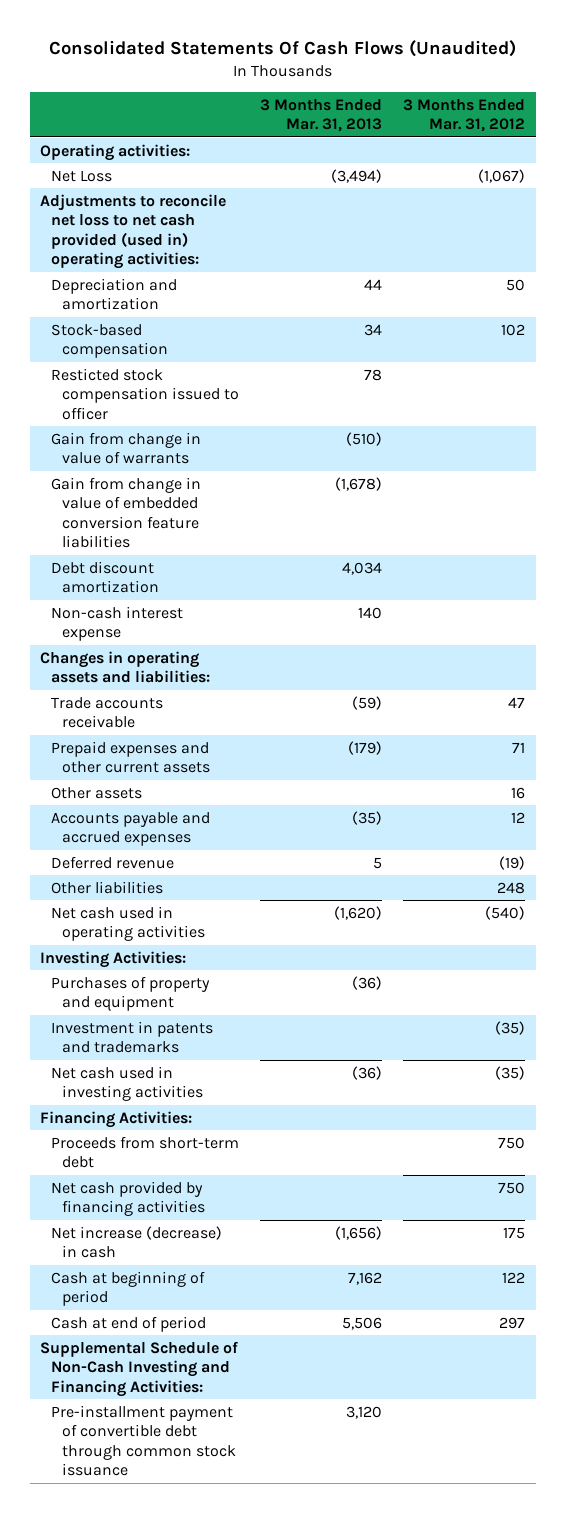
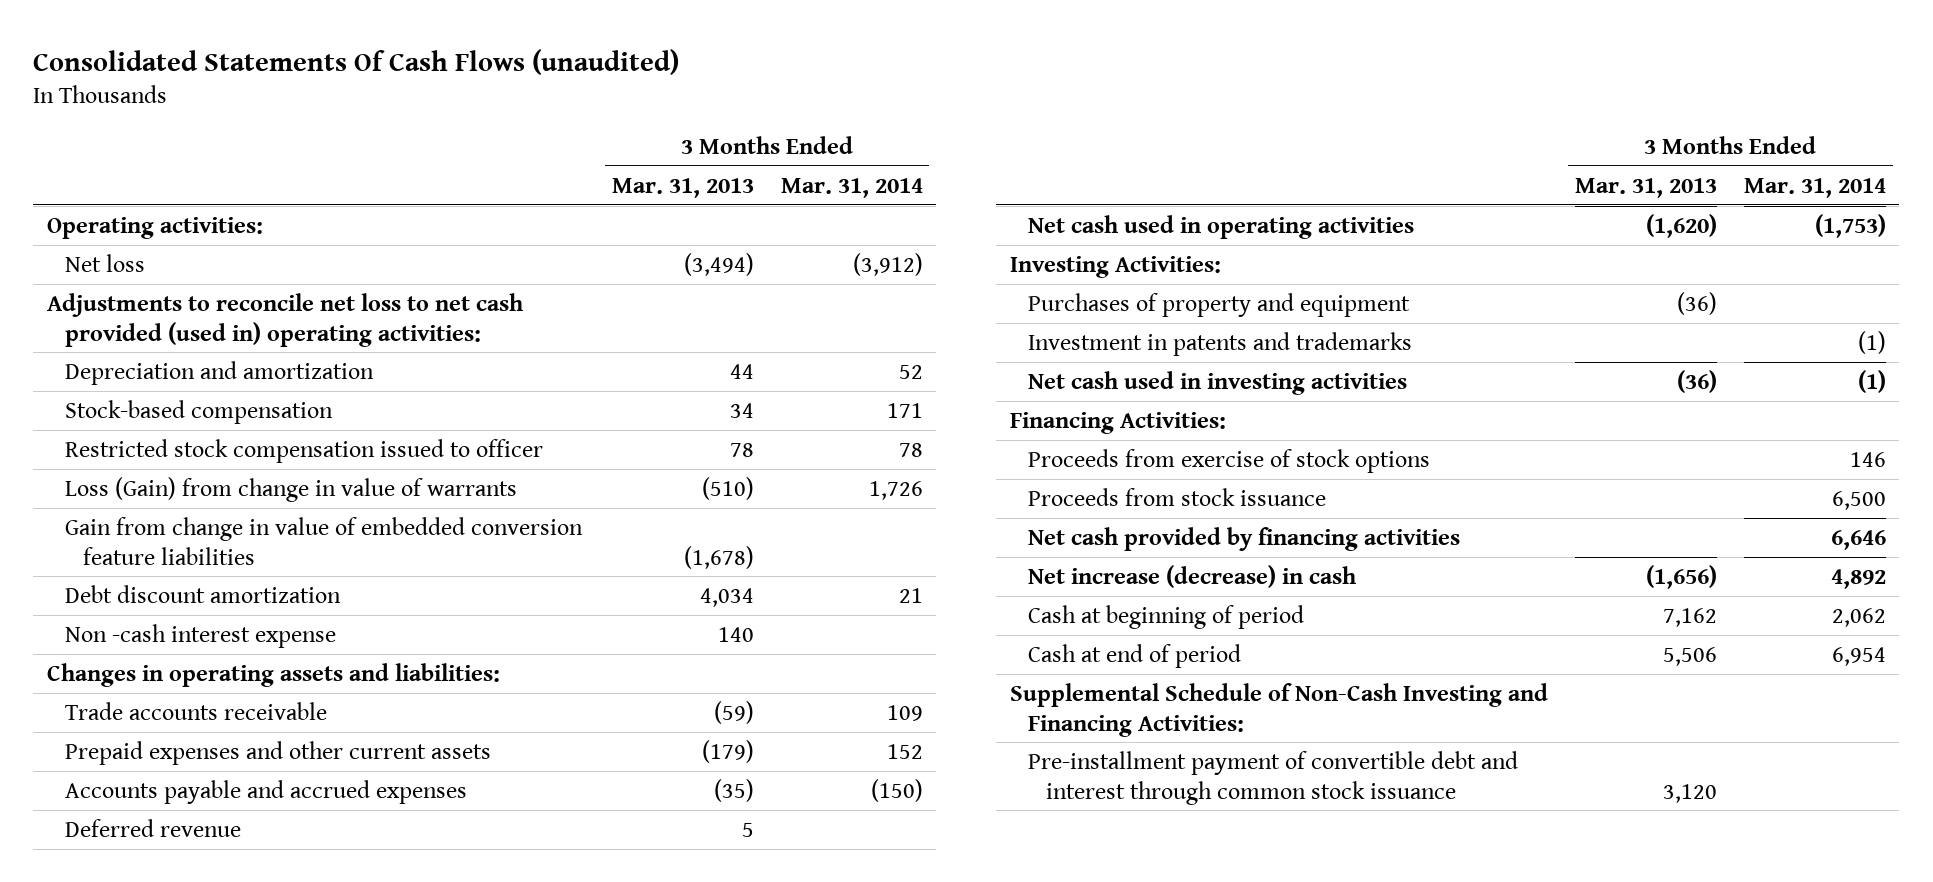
- Consolidated Statements Of Cash Flows (Unaudited)
+ Consolidated Statements Of Cash Flows (unaudited)
- | 3 Months Ended Mar. 31, 2013 | 3 Months Ended Mar. 31, 2012
+ | 3 Months Ended Mar. 31, 2013 | 3 Months Ended Mar. 31, 2014
- Net Loss | (3,494) | (1,067)
+ Net loss | (3,494) | (3,912)
- Resticted stock compensation issued to officer | 78 |
- Gain from change in value of warrants | (510) |
+ Restricted stock compensation issued to officer | 78 | 78
+ Loss (Gain) from change in value of warrants | (510) | 1,726
- Non-cash interest expense | 140 |
+ Non -cash interest expense | 140 |
- Other assets | | 16
- Other liabilities | | 248
- Proceeds from short-term debt | | 750
+ Proceeds from exercise of stock options | | 146
+ Proceeds from stock issuance | | 6,500
- Pre-installment payment of convertible debt through common stock issuance | 3,120 |
+ Pre-installment payment of convertible debt and interest through common stock issuance | 3,120 |

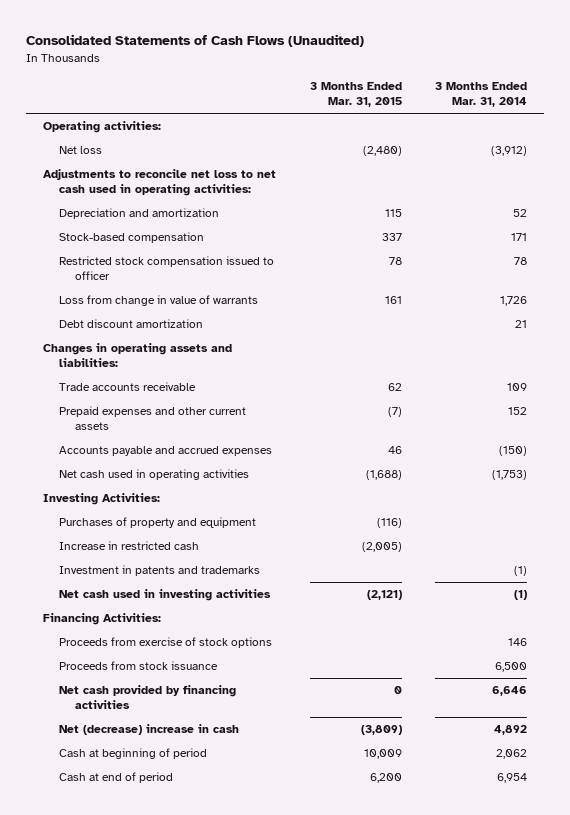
- Consolidated Statements Of Cash Flows (unaudited)
+ Consolidated Statements of Cash Flows (Unaudited)
- | 3 Months Ended Mar. 31, 2013 | 3 Months Ended Mar. 31, 2014
+ | 3 Months Ended Mar. 31, 2015 | 3 Months Ended Mar. 31, 2014
- Adjustments to reconcile net loss to net cash provided (used in) operating activities:
+ Adjustments to reconcile net loss to net cash used in operating activities:
- Loss (Gain) from change in value of warrants | (510) | 1,726
- Gain from change in value of embedded conversion feature liabilities | (1,678) |
+ Loss from change in value of warrants | 161 | 1,726
- Non -cash interest expense | 140 |
- Deferred revenue | 5 |
+ Increase in restricted cash | (2,005) |
- Net increase (decrease) in cash | (1,656) | 4,892
+ Net (decrease) increase in cash | (3,809) | 4,892
- Supplemental Schedule of Non-Cash Investing and Financing Activities:
- Pre-installment payment of convertible debt and interest through common stock issuance | 3,120 |

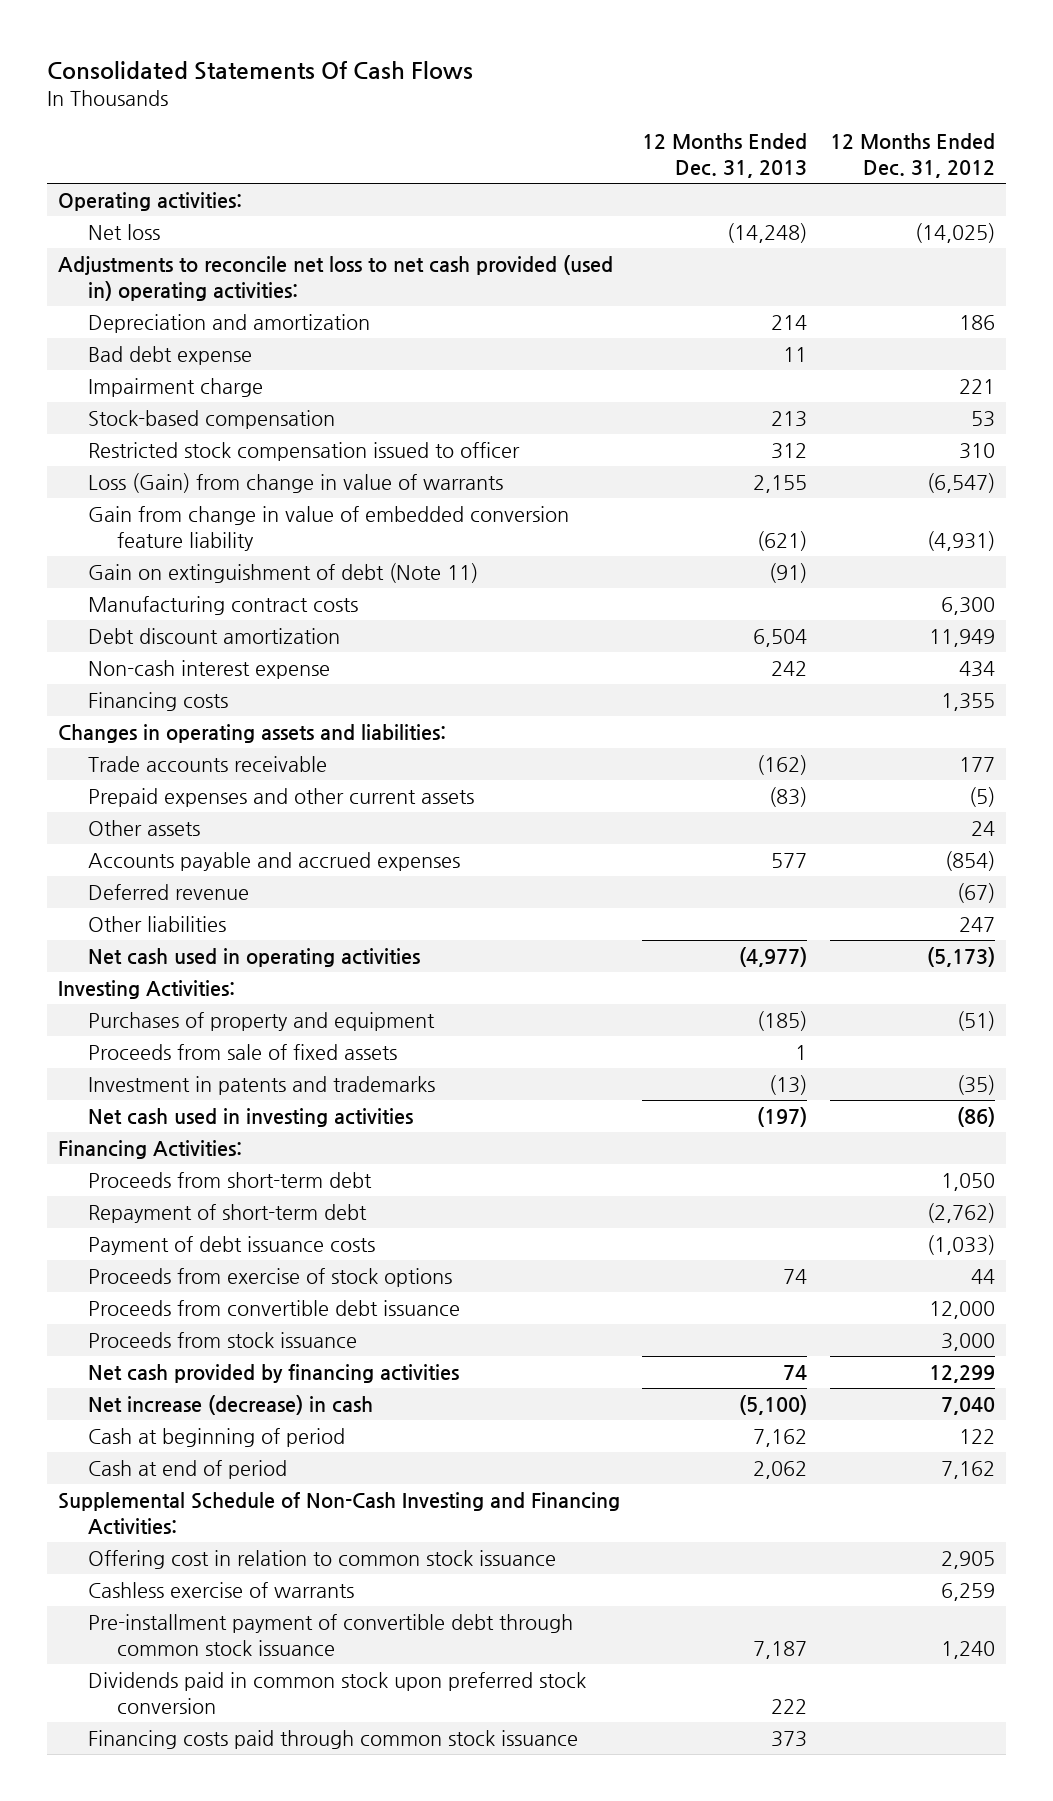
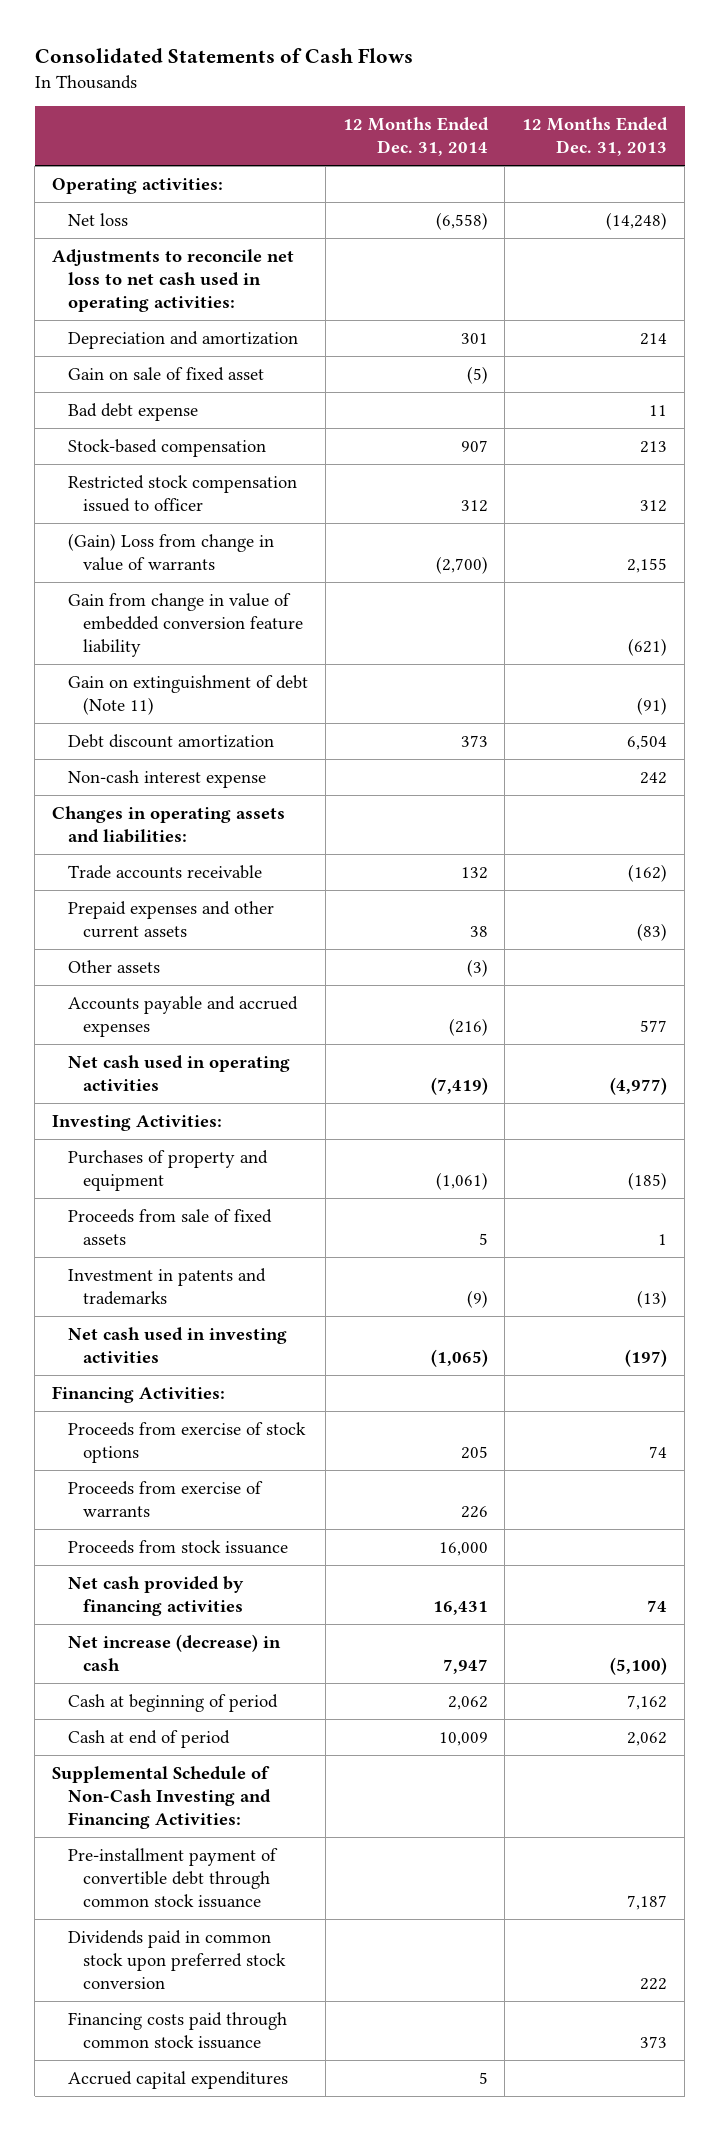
- Consolidated Statements Of Cash Flows
+ Consolidated Statements of Cash Flows
- | 12 Months Ended Dec. 31, 2013 | 12 Months Ended Dec. 31, 2012
+ | 12 Months Ended Dec. 31, 2014 | 12 Months Ended Dec. 31, 2013
- Adjustments to reconcile net loss to net cash provided (used in) operating activities:
+ Adjustments to reconcile net loss to net cash used in operating activities:
+ Gain on sale of fixed asset | (5) |
- Impairment charge | | 221
- Loss (Gain) from change in value of warrants | 2,155 | (6,547)
+ (Gain) Loss from change in value of warrants | (2,700) | 2,155
- Manufacturing contract costs | | 6,300
- Financing costs | | 1,355
- Deferred revenue | | (67)
- Other liabilities | | 247
- Proceeds from short-term debt | | 1,050
- Repayment of short-term debt | | (2,762)
- Payment of debt issuance costs | | (1,033)
- Proceeds from convertible debt issuance | | 12,000
+ Proceeds from exercise of warrants | 226 |
- Offering cost in relation to common stock issuance | | 2,905
- Cashless exercise of warrants | | 6,259
+ Accrued capital expenditures | 5 |

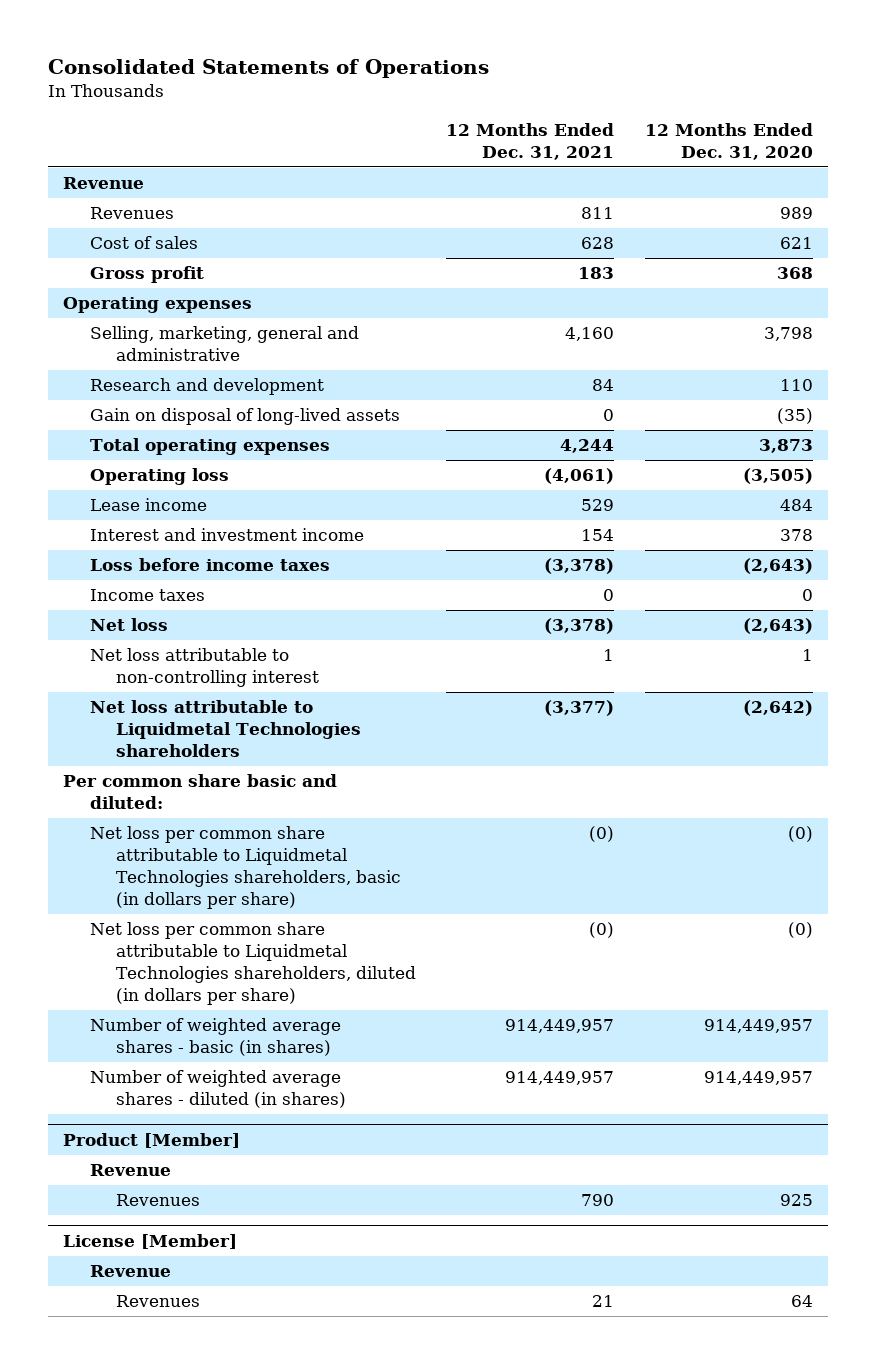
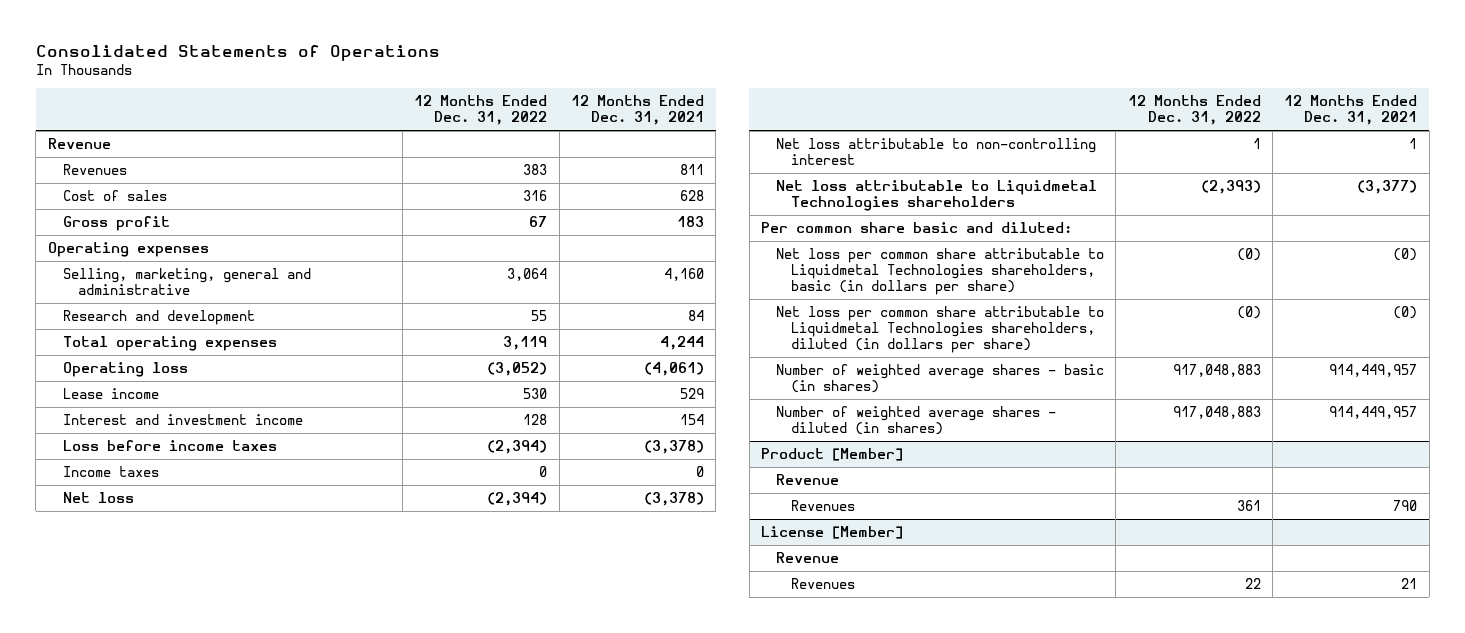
- | 12 Months Ended Dec. 31, 2021 | 12 Months Ended Dec. 31, 2020
+ | 12 Months Ended Dec. 31, 2022 | 12 Months Ended Dec. 31, 2021
- Gain on disposal of long-lived assets | 0 | (35)

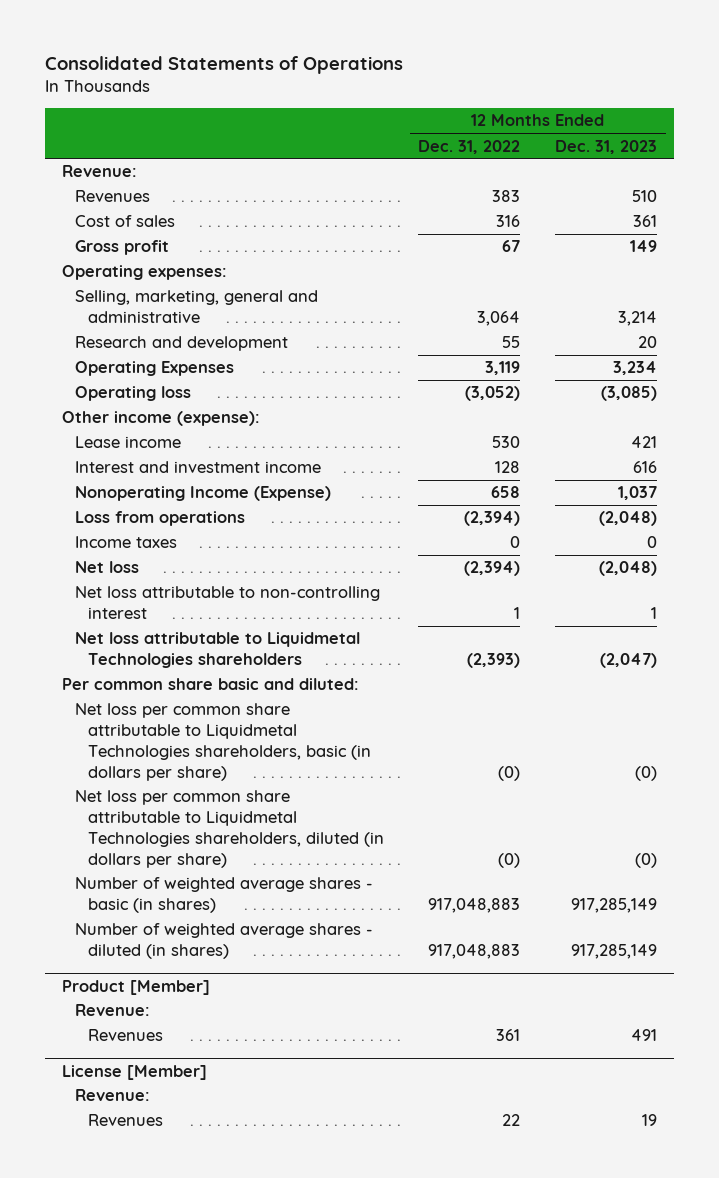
- | 12 Months Ended Dec. 31, 2022 | 12 Months Ended Dec. 31, 2021
+ | 12 Months Ended Dec. 31, 2022 | 12 Months Ended Dec. 31, 2023
- Revenue
+ Revenue:
- Operating expenses
+ Operating expenses:
- Total operating expenses | 3,119 | 4,244
+ Operating Expenses | 3,119 | 3,234
+ Other income (expense):
- Loss before income taxes | (2,394) | (3,378)
+ Nonoperating Income (Expense) | 658 | 1,037
+ Loss from operations | (2,394) | (2,048)
@ Product [Member]
- Revenue
+ Revenue:
@ License [Member]
- Revenue
+ Revenue:

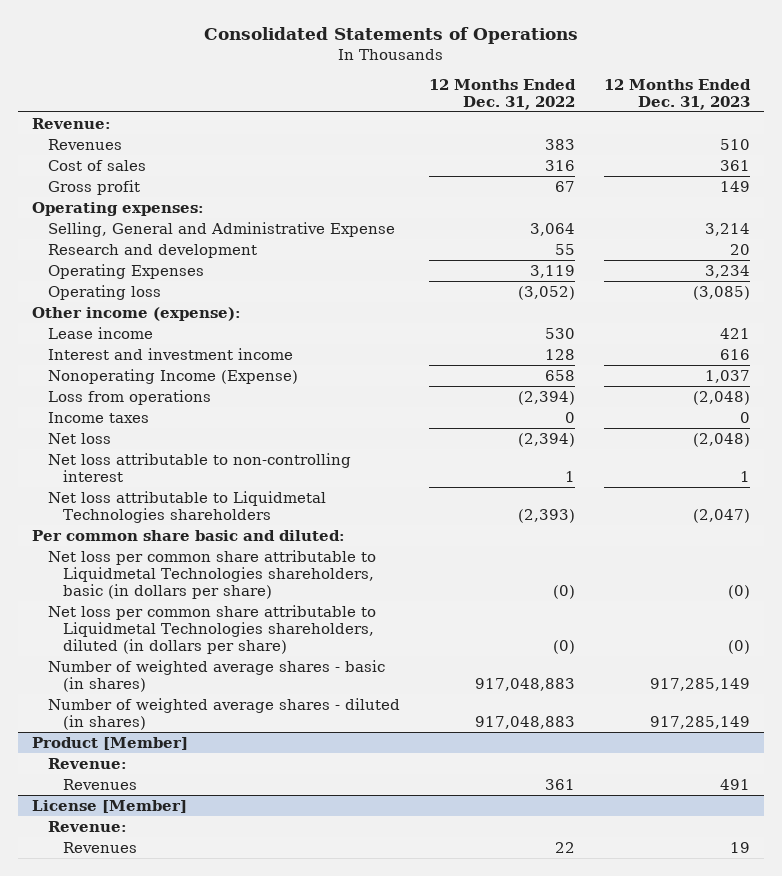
- Selling, marketing, general and administrative | 3,064 | 3,214
+ Selling, General and Administrative Expense | 3,064 | 3,214

